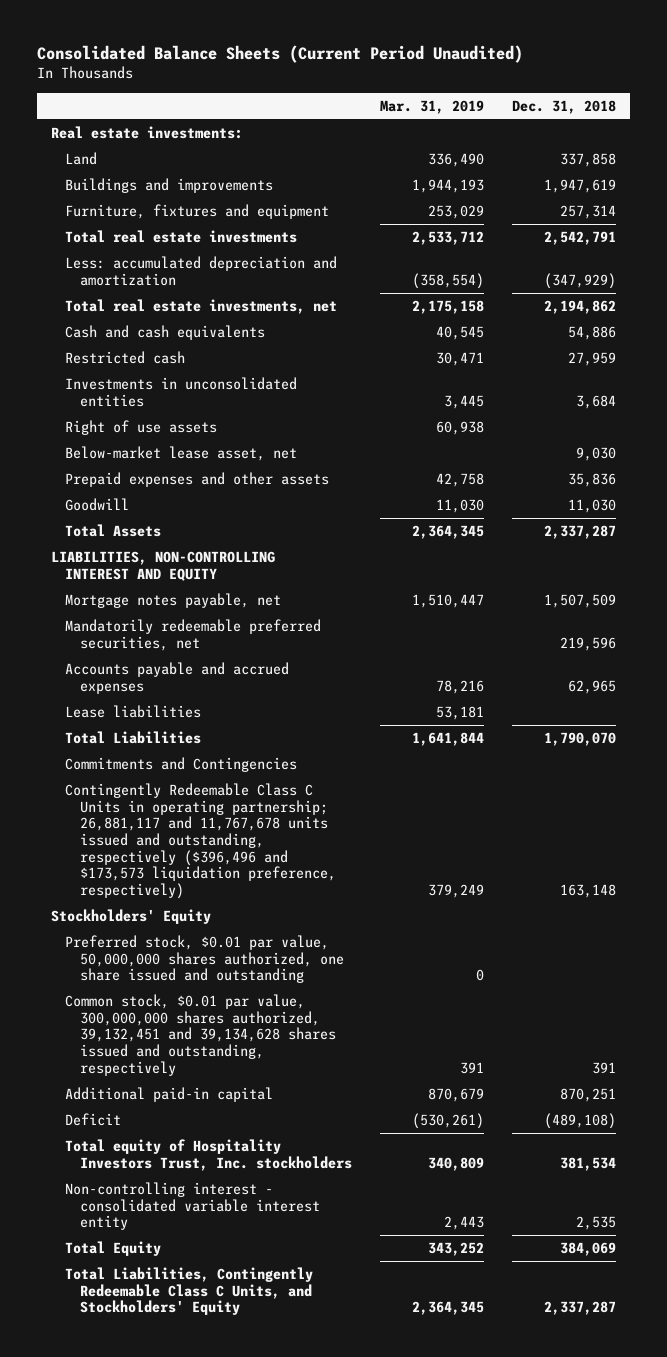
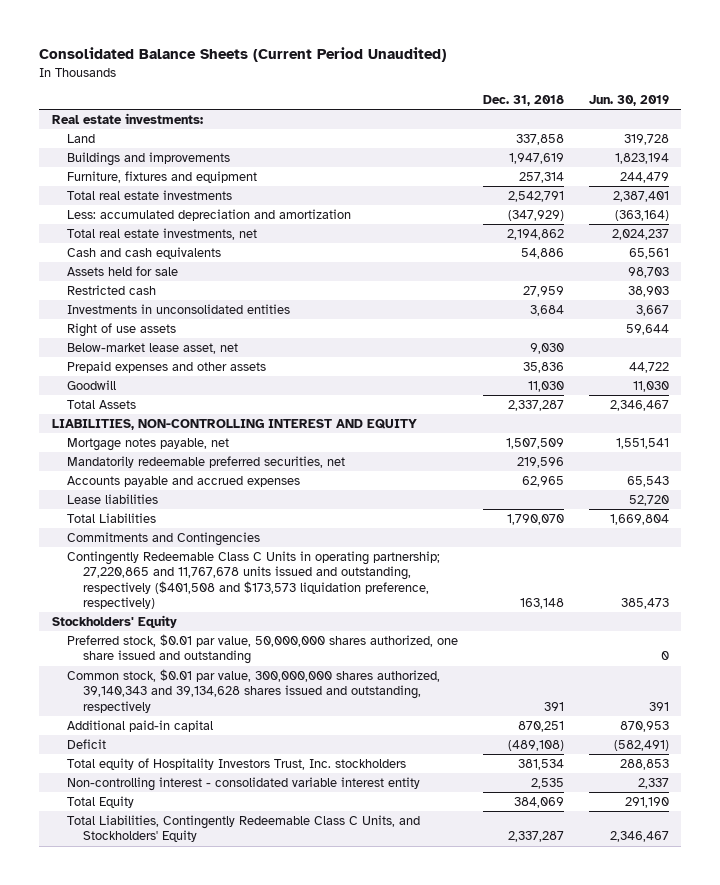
- | Mar. 31, 2019 | Dec. 31, 2018
+ | Dec. 31, 2018 | Jun. 30, 2019
+ Assets held for sale | | 98,703
- Contingently Redeemable Class C Units in operating partnership; 26,881,117 and 11,767,678 units issued and outstanding, respectively ($396,496 and $173,573 liquidation preference, respectively) | 379,249 | 163,148
+ Contingently Redeemable Class C Units in operating partnership; 27,220,865 and 11,767,678 units issued and outstanding, respectively ($401,508 and $173,573 liquidation preference, respectively) | 163,148 | 385,473
- Common stock, $0.01 par value, 300,000,000 shares authorized, 39,132,451 and 39,134,628 shares issued and outstanding, respectively | 391 | 391
+ Common stock, $0.01 par value, 300,000,000 shares authorized, 39,140,343 and 39,134,628 shares issued and outstanding, respectively | 391 | 391

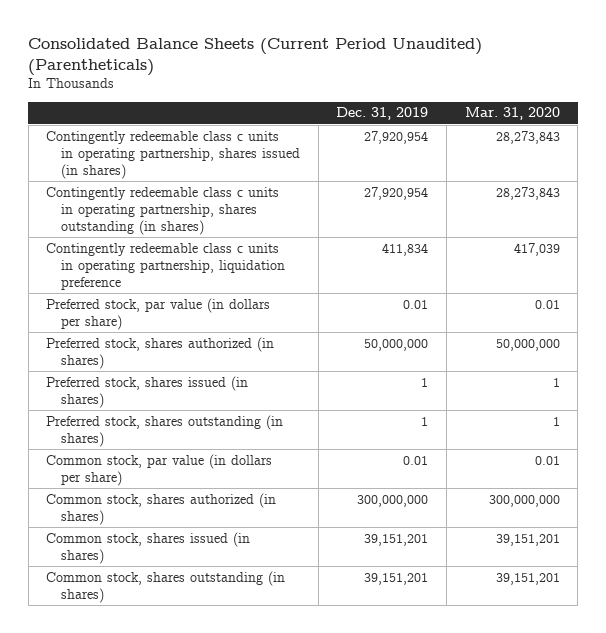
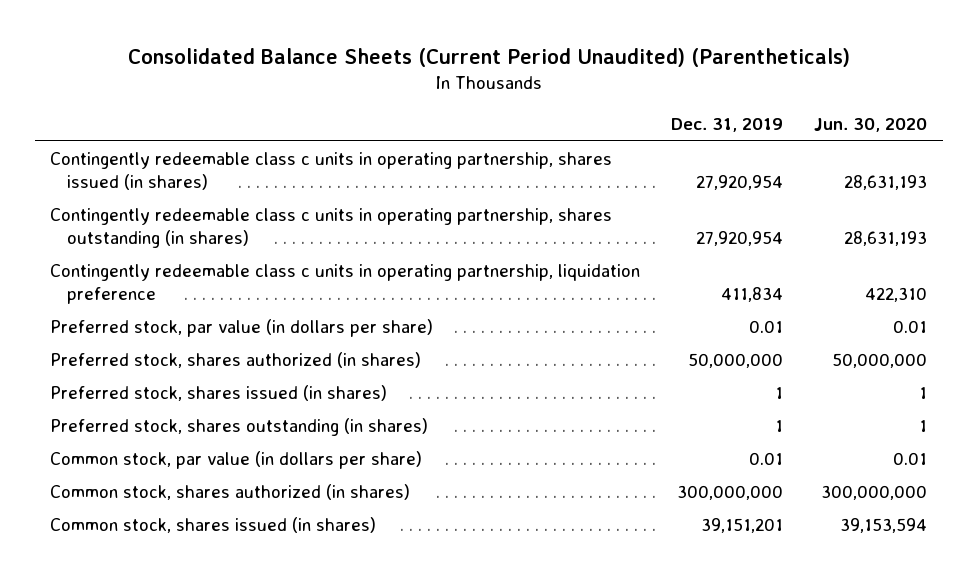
- | Dec. 31, 2019 | Mar. 31, 2020
+ | Dec. 31, 2019 | Jun. 30, 2020
- Common stock, shares outstanding (in shares) | 39,151,201 | 39,151,201

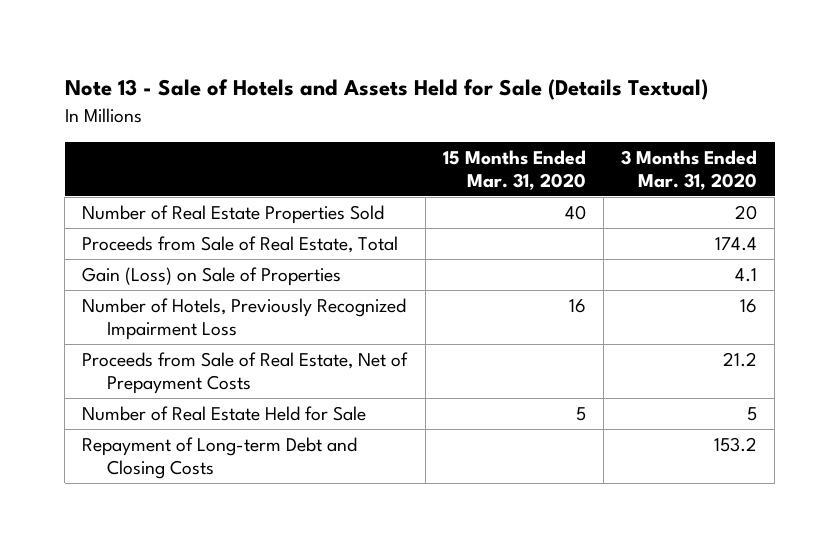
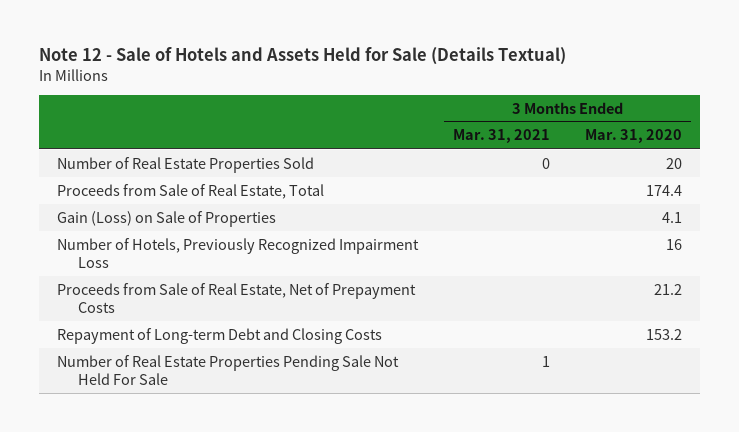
- Note 13 - Sale of Hotels and Assets Held for Sale (Details Textual)
+ Note 12 - Sale of Hotels and Assets Held for Sale (Details Textual)
- | 15 Months Ended Mar. 31, 2020 | 3 Months Ended Mar. 31, 2020
+ | 3 Months Ended Mar. 31, 2021 | 3 Months Ended Mar. 31, 2020
- Number of Real Estate Held for Sale | 5 | 5
+ Number of Real Estate Properties Pending Sale Not Held For Sale | 1 |

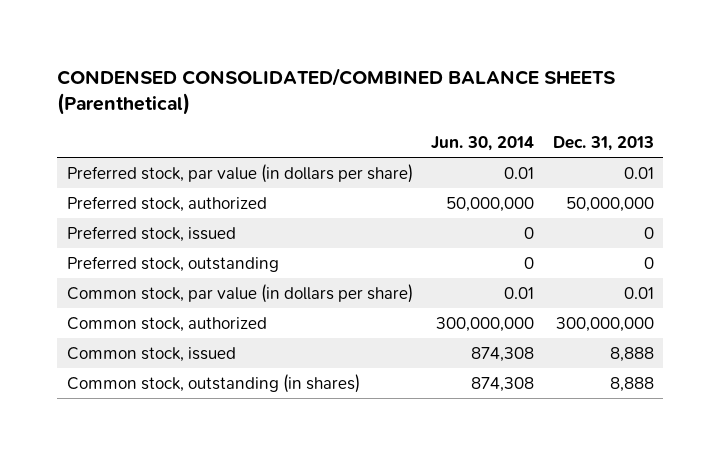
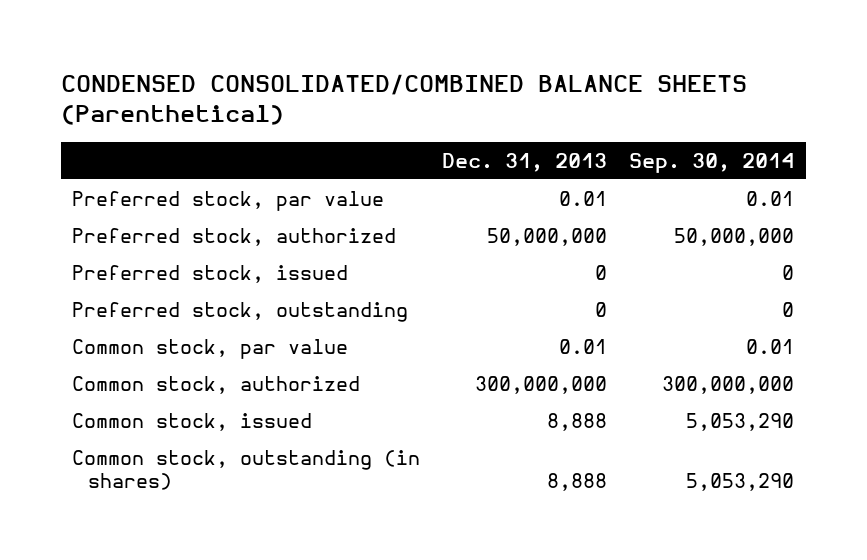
- | Jun. 30, 2014 | Dec. 31, 2013
+ | Dec. 31, 2013 | Sep. 30, 2014
- Preferred stock, par value (in dollars per share) | 0.01 | 0.01
+ Preferred stock, par value | 0.01 | 0.01
- Common stock, par value (in dollars per share) | 0.01 | 0.01
+ Common stock, par value | 0.01 | 0.01

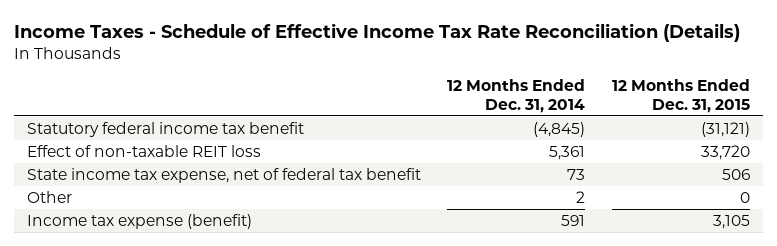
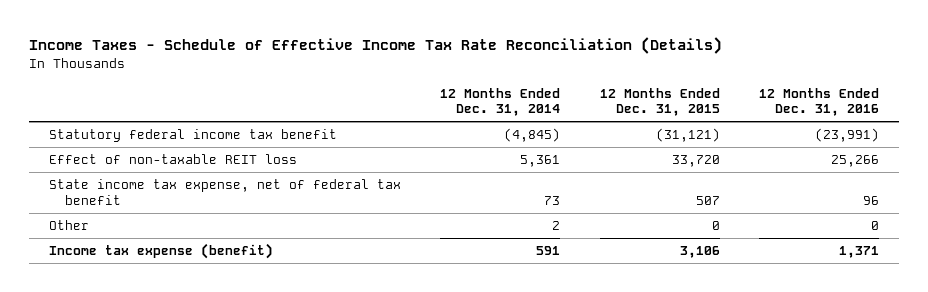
- | 12 Months Ended Dec. 31, 2014 | 12 Months Ended Dec. 31, 2015
+ | 12 Months Ended Dec. 31, 2014 | 12 Months Ended Dec. 31, 2015 | 12 Months Ended Dec. 31, 2016
- State income tax expense, net of federal tax benefit | 73 | 506
+ State income tax expense, net of federal tax benefit | 73 | 507 | 96
- Income tax expense (benefit) | 591 | 3,105
+ Income tax expense (benefit) | 591 | 3,106 | 1,371

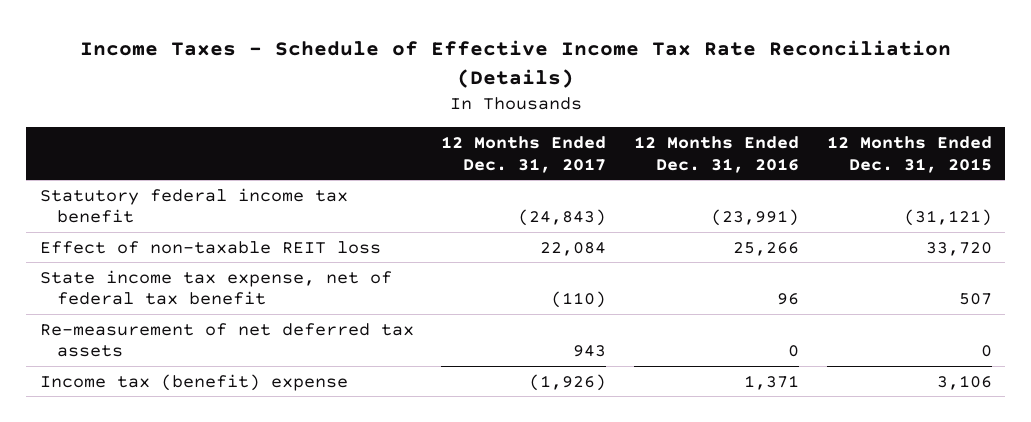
- | 12 Months Ended Dec. 31, 2014 | 12 Months Ended Dec. 31, 2015 | 12 Months Ended Dec. 31, 2016
+ | 12 Months Ended Dec. 31, 2017 | 12 Months Ended Dec. 31, 2016 | 12 Months Ended Dec. 31, 2015
- Other | 2 | 0 | 0
- Income tax expense (benefit) | 591 | 3,106 | 1,371
+ Re-measurement of net deferred tax assets | 943 | 0 | 0
+ Income tax (benefit) expense | (1,926) | 1,371 | 3,106

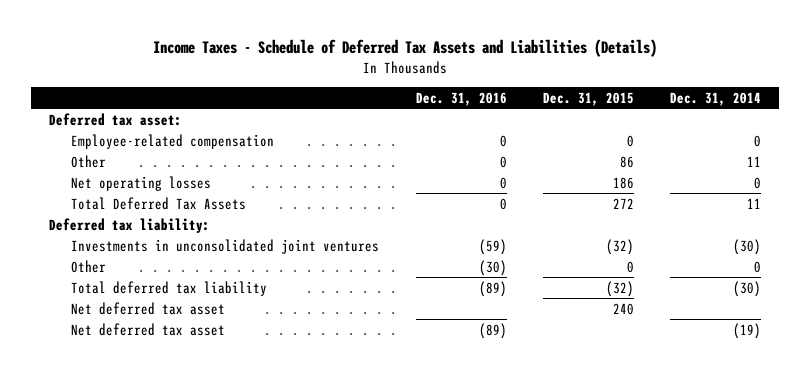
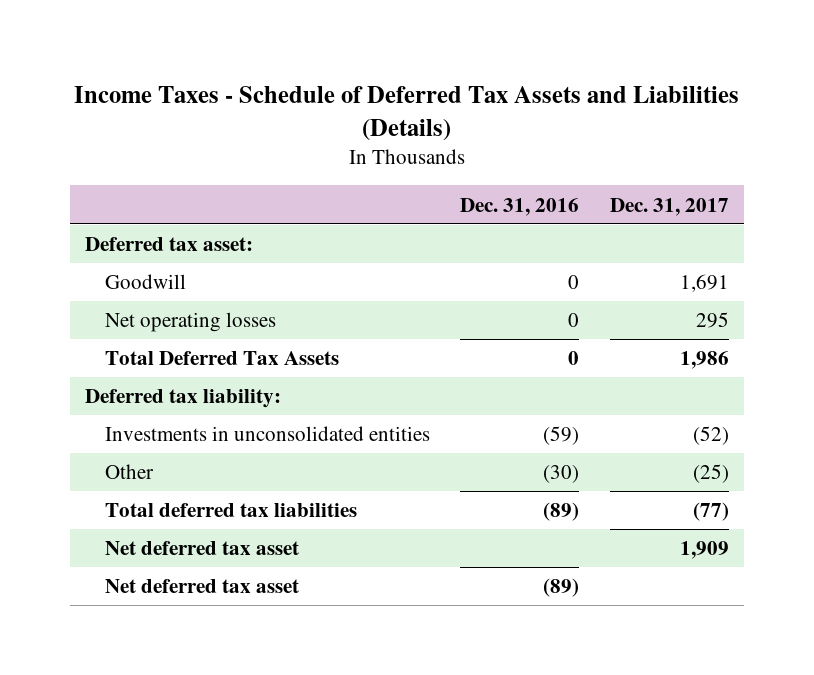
- | Dec. 31, 2016 | Dec. 31, 2015 | Dec. 31, 2014
+ | Dec. 31, 2016 | Dec. 31, 2017
- Employee-related compensation | 0 | 0 | 0
- Other | 0 | 86 | 11
+ Goodwill | 0 | 1,691
- Investments in unconsolidated joint ventures | (59) | (32) | (30)
+ Investments in unconsolidated entities | (59) | (52)
- Total deferred tax liability | (89) | (32) | (30)
+ Total deferred tax liabilities | (89) | (77)

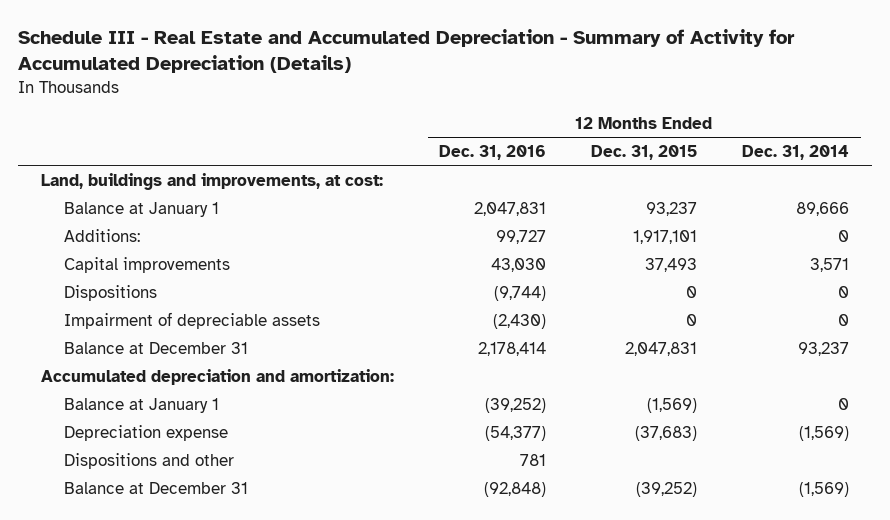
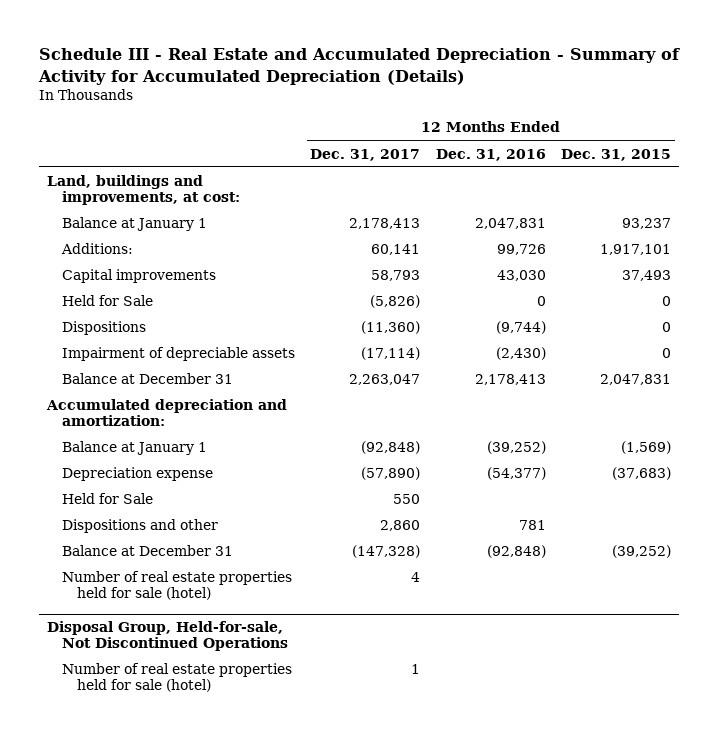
- | 12 Months Ended Dec. 31, 2016 | 12 Months Ended Dec. 31, 2015 | 12 Months Ended Dec. 31, 2014
+ | 12 Months Ended Dec. 31, 2017 | 12 Months Ended Dec. 31, 2016 | 12 Months Ended Dec. 31, 2015
- Additions: | 99,727 | 1,917,101 | 0
+ Additions: | 60,141 | 99,726 | 1,917,101
+ Held for Sale | (5,826) | 0 | 0
- Balance at December 31 | 2,178,414 | 2,047,831 | 93,237
+ Balance at December 31 | 2,263,047 | 2,178,413 | 2,047,831
+ Held for Sale | 550 | |
+ Number of real estate properties held for sale (hotel) | 4 | |
+ Disposal Group, Held-for-sale, Not Discontinued Operations
+ Number of real estate properties held for sale (hotel) | 1 | |

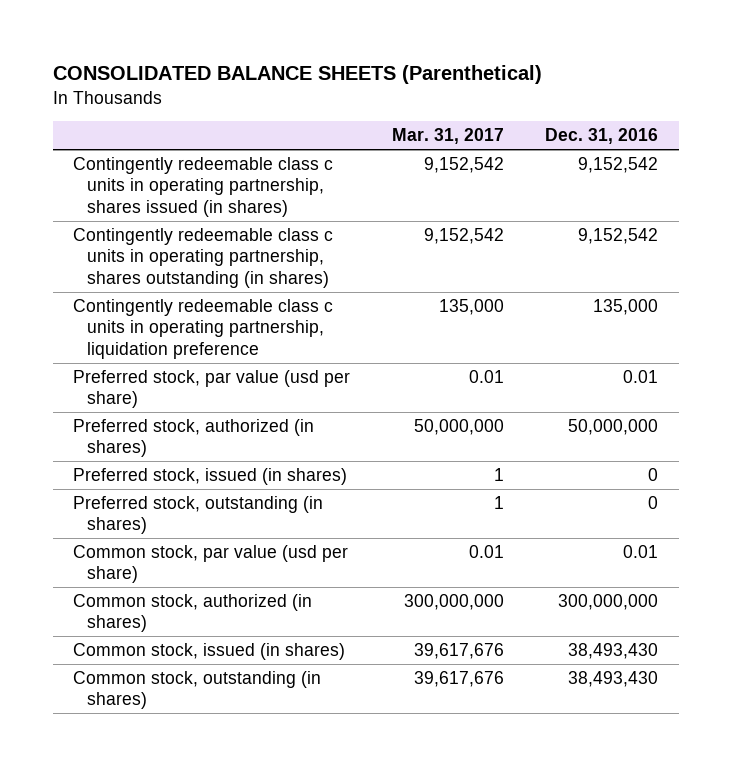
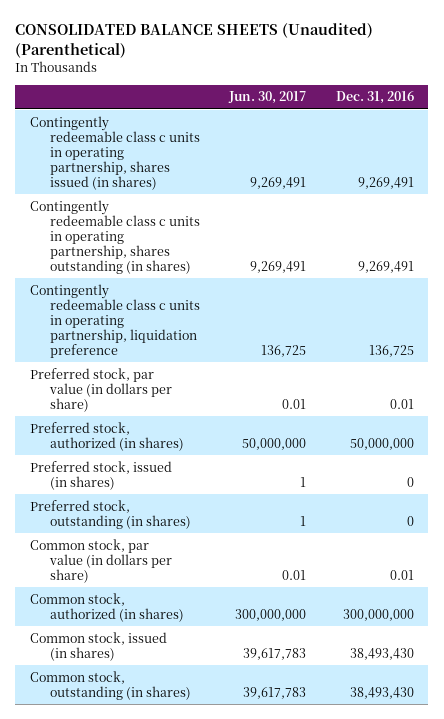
- CONSOLIDATED BALANCE SHEETS (Parenthetical)
+ CONSOLIDATED BALANCE SHEETS (Unaudited) (Parenthetical)
- | Mar. 31, 2017 | Dec. 31, 2016
+ | Jun. 30, 2017 | Dec. 31, 2016
- Contingently redeemable class c units in operating partnership, shares issued (in shares) | 9,152,542 | 9,152,542
- Contingently redeemable class c units in operating partnership, shares outstanding (in shares) | 9,152,542 | 9,152,542
- Contingently redeemable class c units in operating partnership, liquidation preference | 135,000 | 135,000
- Preferred stock, par value (usd per share) | 0.01 | 0.01
+ Contingently redeemable class c units in operating partnership, shares issued (in shares) | 9,269,491 | 9,269,491
+ Contingently redeemable class c units in operating partnership, shares outstanding (in shares) | 9,269,491 | 9,269,491
+ Contingently redeemable class c units in operating partnership, liquidation preference | 136,725 | 136,725
+ Preferred stock, par value (in dollars per share) | 0.01 | 0.01
- Common stock, par value (usd per share) | 0.01 | 0.01
+ Common stock, par value (in dollars per share) | 0.01 | 0.01

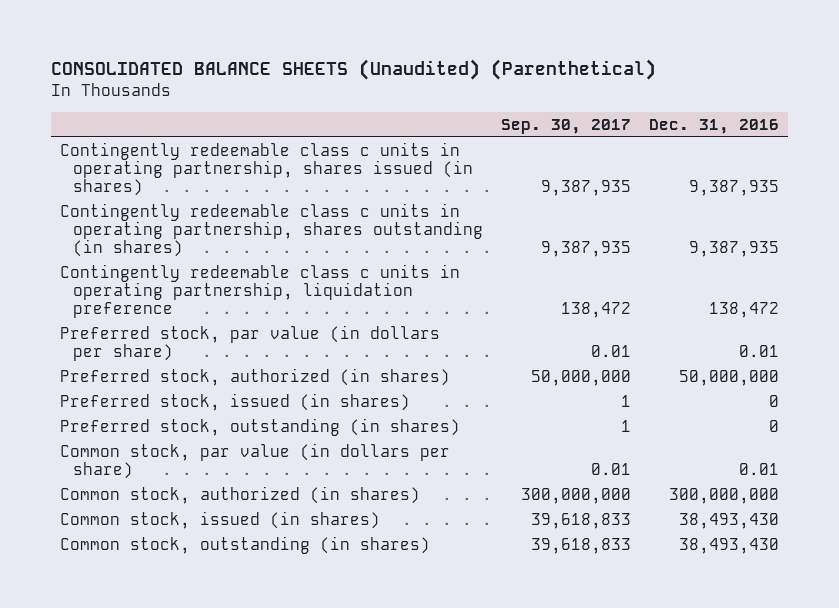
- | Jun. 30, 2017 | Dec. 31, 2016
+ | Sep. 30, 2017 | Dec. 31, 2016
- Contingently redeemable class c units in operating partnership, shares issued (in shares) | 9,269,491 | 9,269,491
- Contingently redeemable class c units in operating partnership, shares outstanding (in shares) | 9,269,491 | 9,269,491
- Contingently redeemable class c units in operating partnership, liquidation preference | 136,725 | 136,725
+ Contingently redeemable class c units in operating partnership, shares issued (in shares) | 9,387,935 | 9,387,935
+ Contingently redeemable class c units in operating partnership, shares outstanding (in shares) | 9,387,935 | 9,387,935
+ Contingently redeemable class c units in operating partnership, liquidation preference | 138,472 | 138,472

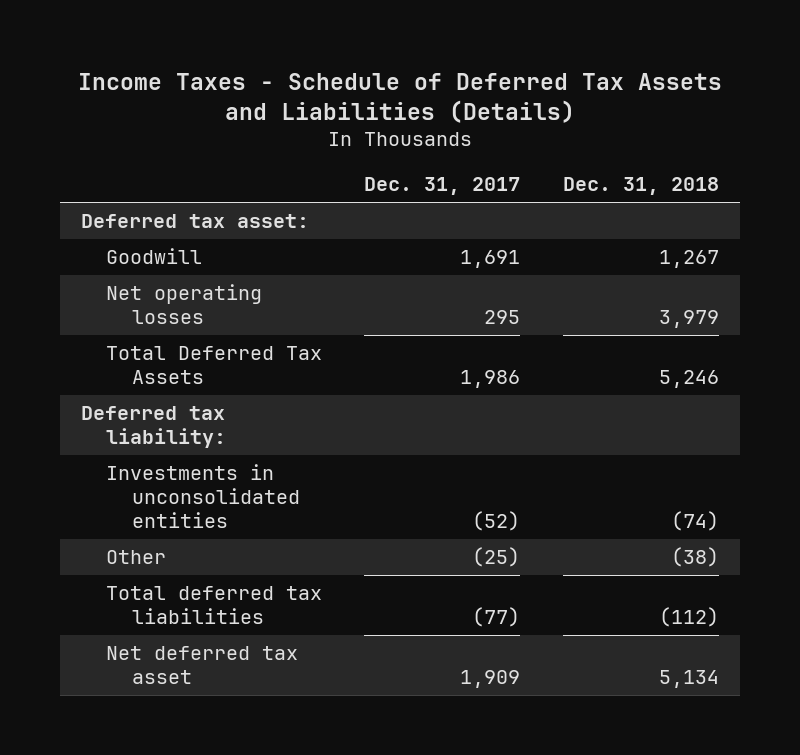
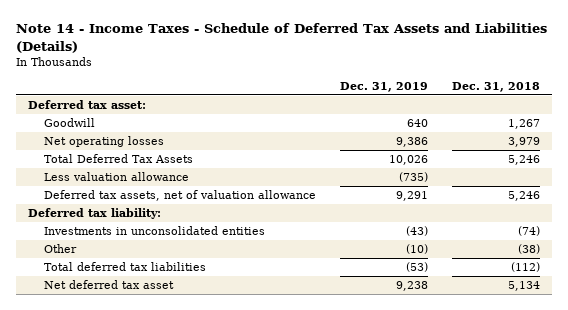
- Income Taxes - Schedule of Deferred Tax Assets and Liabilities (Details)
+ Note 14 - Income Taxes - Schedule of Deferred Tax Assets and Liabilities (Details)
- | Dec. 31, 2017 | Dec. 31, 2018
+ | Dec. 31, 2019 | Dec. 31, 2018
+ Less valuation allowance | (735) |
+ Deferred tax assets, net of valuation allowance | 9,291 | 5,246

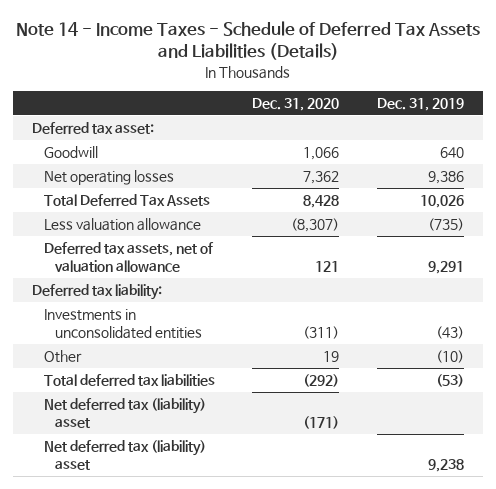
- | Dec. 31, 2019 | Dec. 31, 2018
+ | Dec. 31, 2020 | Dec. 31, 2019
- Net deferred tax asset | 9,238 | 5,134
+ Net deferred tax (liability) asset | (171) |
+ Net deferred tax (liability) asset | | 9,238

